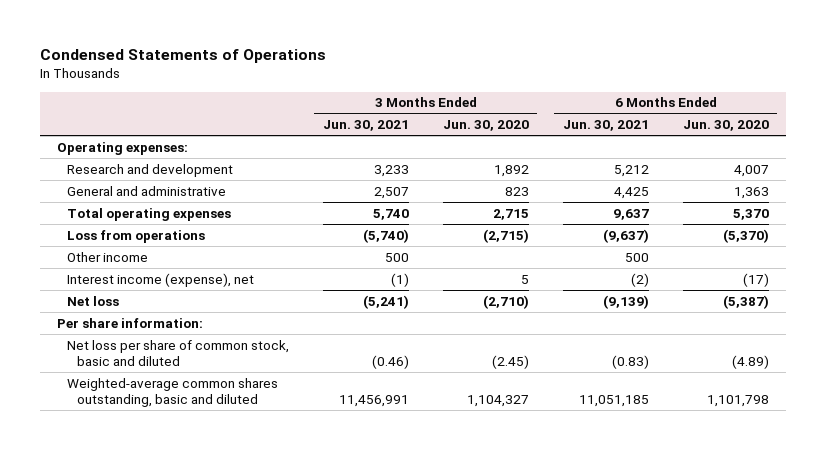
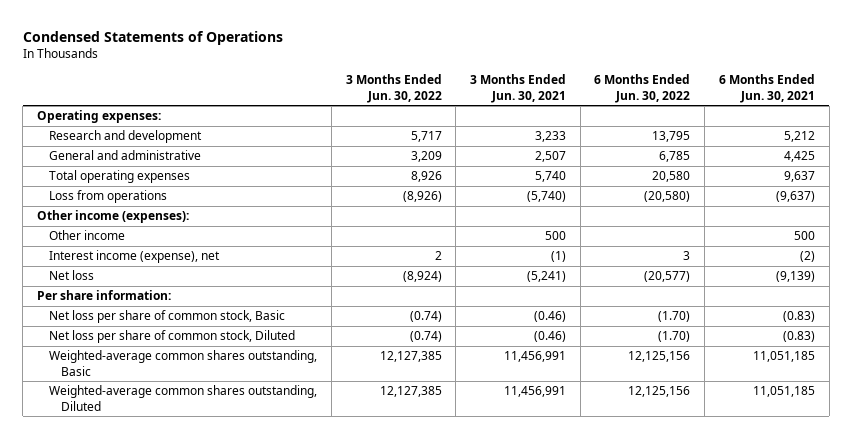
- | 3 Months Ended Jun. 30, 2021 | 3 Months Ended Jun. 30, 2020 | 6 Months Ended Jun. 30, 2021 | 6 Months Ended Jun. 30, 2020
+ | 3 Months Ended Jun. 30, 2022 | 3 Months Ended Jun. 30, 2021 | 6 Months Ended Jun. 30, 2022 | 6 Months Ended Jun. 30, 2021
+ Other income (expenses):
- Net loss per share of common stock, basic and diluted | (0.46) | (2.45) | (0.83) | (4.89)
- Weighted-average common shares outstanding, basic and diluted | 11,456,991 | 1,104,327 | 11,051,185 | 1,101,798
+ Net loss per share of common stock, Basic | (0.74) | (0.46) | (1.70) | (0.83)
+ Net loss per share of common stock, Diluted | (0.74) | (0.46) | (1.70) | (0.83)
+ Weighted-average common shares outstanding, Basic | 12,127,385 | 11,456,991 | 12,125,156 | 11,051,185
+ Weighted-average common shares outstanding, Diluted | 12,127,385 | 11,456,991 | 12,125,156 | 11,051,185

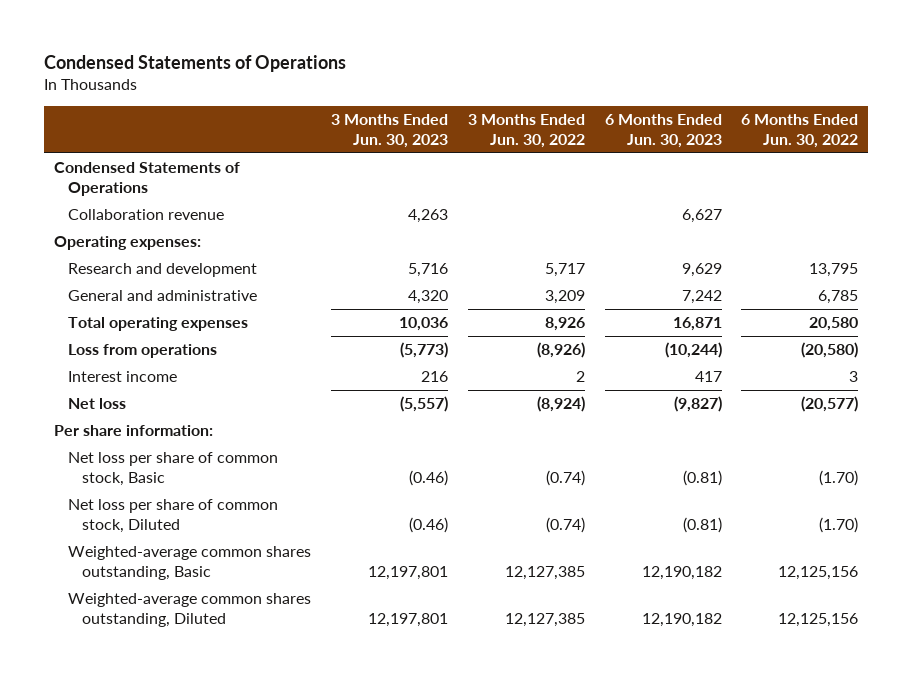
- | 3 Months Ended Jun. 30, 2022 | 3 Months Ended Jun. 30, 2021 | 6 Months Ended Jun. 30, 2022 | 6 Months Ended Jun. 30, 2021
+ | 3 Months Ended Jun. 30, 2023 | 3 Months Ended Jun. 30, 2022 | 6 Months Ended Jun. 30, 2023 | 6 Months Ended Jun. 30, 2022
+ Condensed Statements of Operations
+ Collaboration revenue | 4,263 | | 6,627 |
- Other income (expenses):
- Other income | | 500 | | 500
- Interest income (expense), net | 2 | (1) | 3 | (2)
+ Interest income | 216 | 2 | 417 | 3

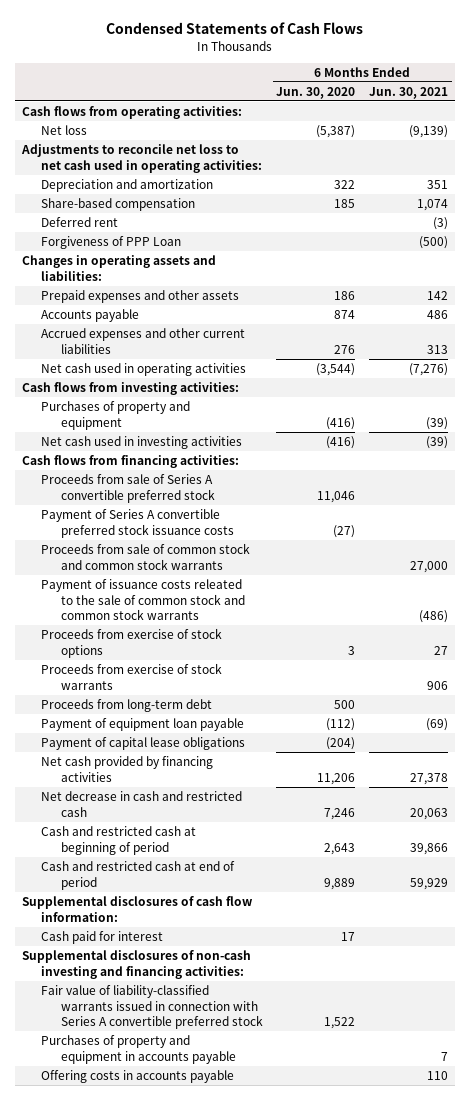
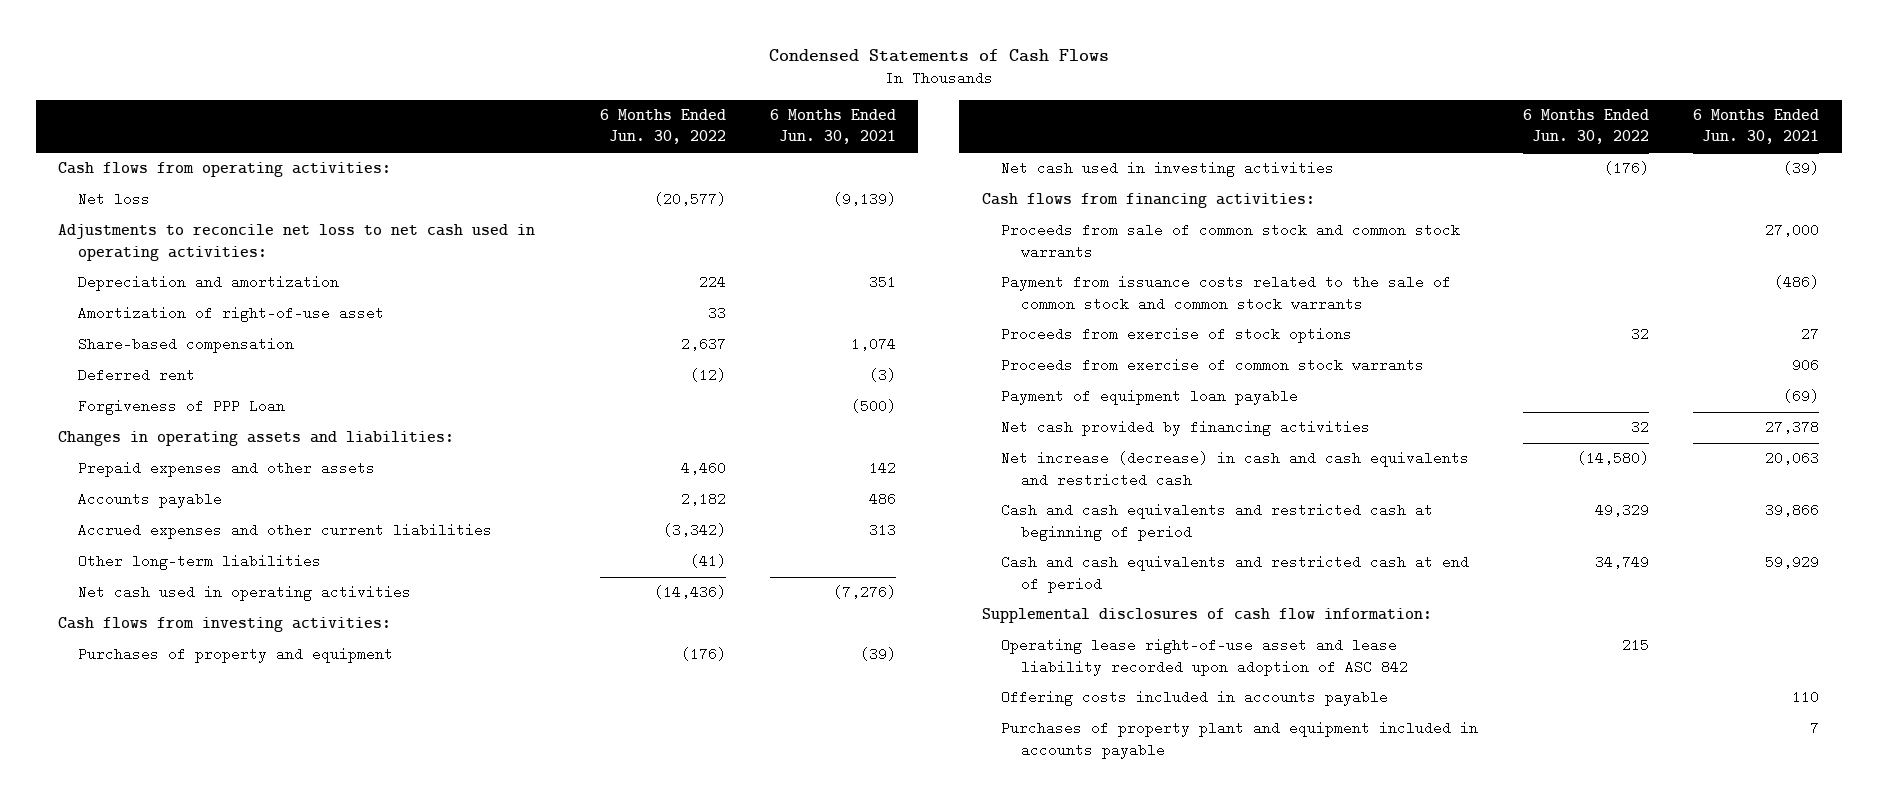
- | 6 Months Ended Jun. 30, 2020 | 6 Months Ended Jun. 30, 2021
+ | 6 Months Ended Jun. 30, 2022 | 6 Months Ended Jun. 30, 2021
+ Amortization of right-of-use asset | 33 |
+ Other long-term liabilities | (41) |
- Proceeds from sale of Series A convertible preferred stock | 11,046 |
- Payment of Series A convertible preferred stock issuance costs | (27) |
- Payment of issuance costs releated to the sale of common stock and common stock warrants | | (486)
+ Payment from issuance costs related to the sale of common stock and common stock warrants | | (486)
- Proceeds from exercise of stock warrants | | 906
- Proceeds from long-term debt | 500 |
+ Proceeds from exercise of common stock warrants | | 906
- Payment of capital lease obligations | (204) |
- Net decrease in cash and restricted cash | 7,246 | 20,063
- Cash and restricted cash at beginning of period | 2,643 | 39,866
- Cash and restricted cash at end of period | 9,889 | 59,929
+ Net increase (decrease) in cash and cash equivalents and restricted cash | (14,580) | 20,063
+ Cash and cash equivalents and restricted cash at beginning of period | 49,329 | 39,866
+ Cash and cash equivalents and restricted cash at end of period | 34,749 | 59,929
- Cash paid for interest | 17 |
- Supplemental disclosures of non-cash investing and financing activities:
- Fair value of liability-classified warrants issued in connection with Series A convertible preferred stock | 1,522 |
- Purchases of property and equipment in accounts payable | | 7
- Offering costs in accounts payable | | 110
+ Operating lease right-of-use asset and lease liability recorded upon adoption of ASC 842 | 215 |
+ Offering costs included in accounts payable | | 110
+ Purchases of property plant and equipment included in accounts payable | | 7

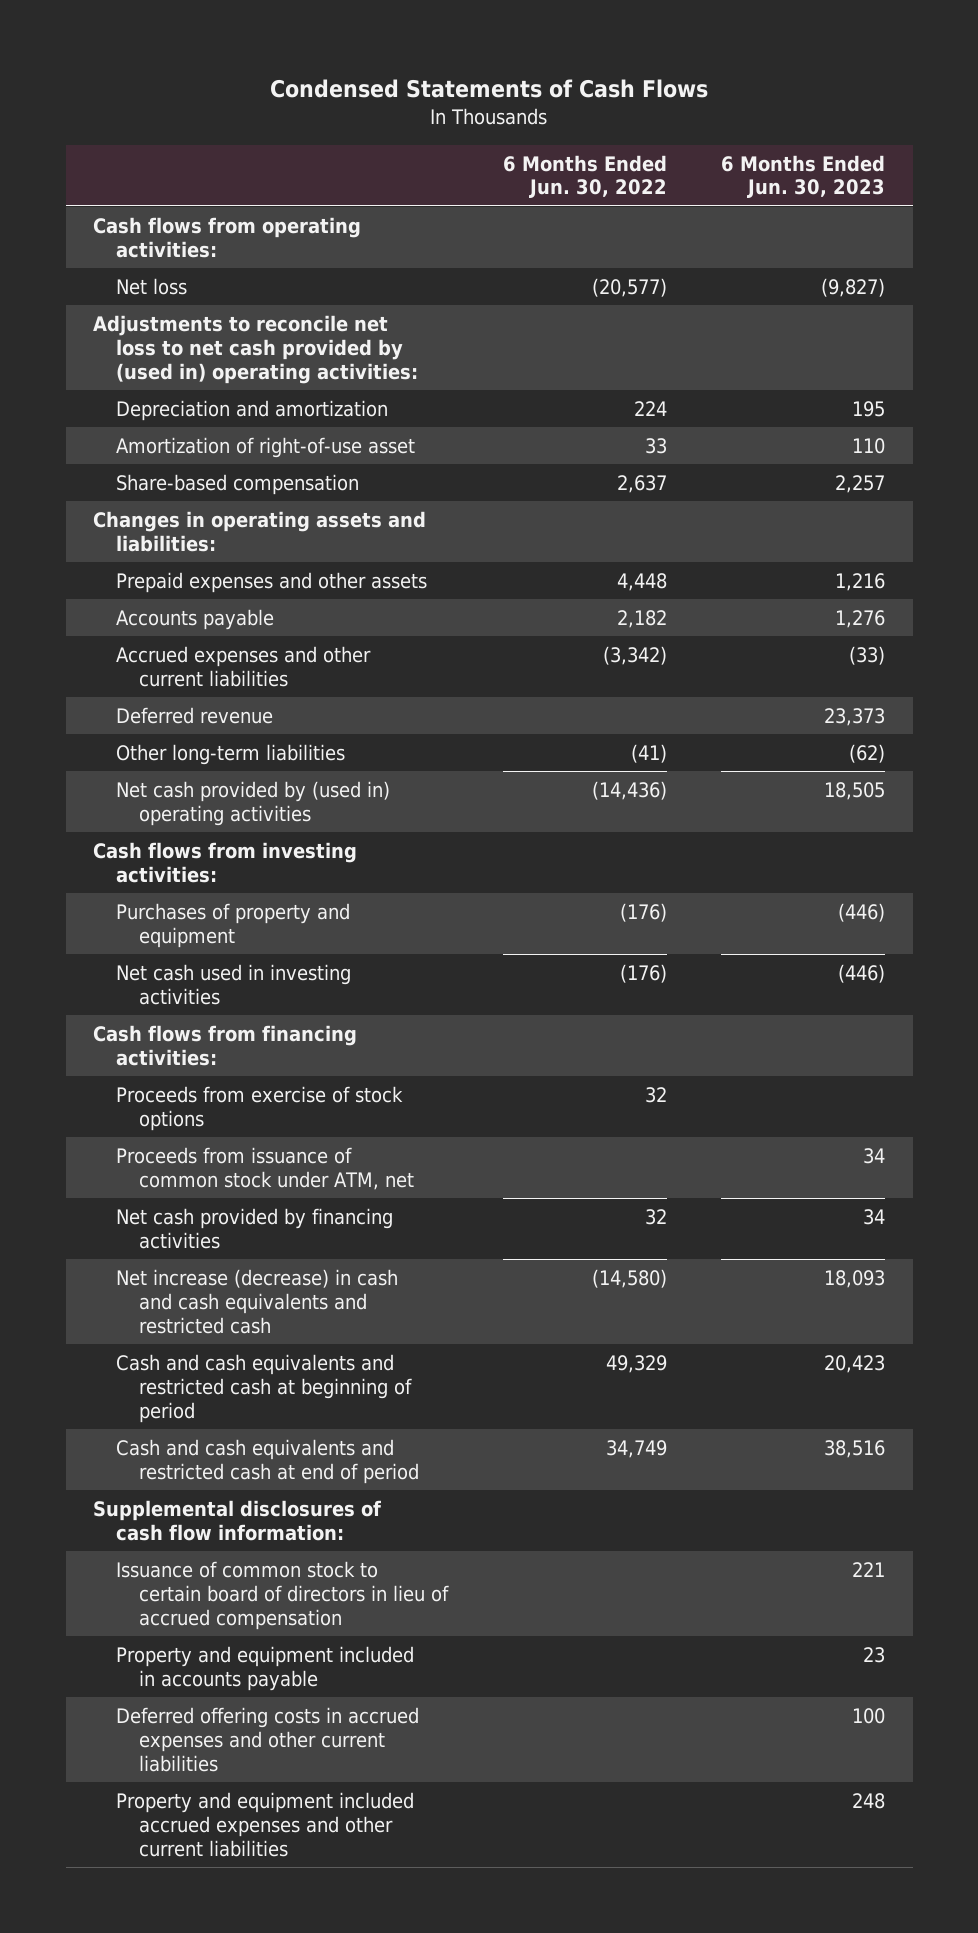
- | 6 Months Ended Jun. 30, 2022 | 6 Months Ended Jun. 30, 2021
+ | 6 Months Ended Jun. 30, 2022 | 6 Months Ended Jun. 30, 2023
- Adjustments to reconcile net loss to net cash used in operating activities:
+ Adjustments to reconcile net loss to net cash provided by (used in) operating activities:
- Deferred rent | (12) | (3)
- Forgiveness of PPP Loan | | (500)
- Prepaid expenses and other assets | 4,460 | 142
+ Prepaid expenses and other assets | 4,448 | 1,216
+ Deferred revenue | | 23,373
- Net cash used in operating activities | (14,436) | (7,276)
+ Net cash provided by (used in) operating activities | (14,436) | 18,505
- Proceeds from sale of common stock and common stock warrants | | 27,000
- Payment from issuance costs related to the sale of common stock and common stock warrants | | (486)
- Proceeds from exercise of common stock warrants | | 906
- Payment of equipment loan payable | | (69)
+ Proceeds from issuance of common stock under ATM, net | | 34
- Operating lease right-of-use asset and lease liability recorded upon adoption of ASC 842 | 215 |
- Offering costs included in accounts payable | | 110
- Purchases of property plant and equipment included in accounts payable | | 7
+ Issuance of common stock to certain board of directors in lieu of accrued compensation | | 221
+ Property and equipment included in accounts payable | | 23
+ Deferred offering costs in accrued expenses and other current liabilities | | 100
+ Property and equipment included accrued expenses and other current liabilities | | 248

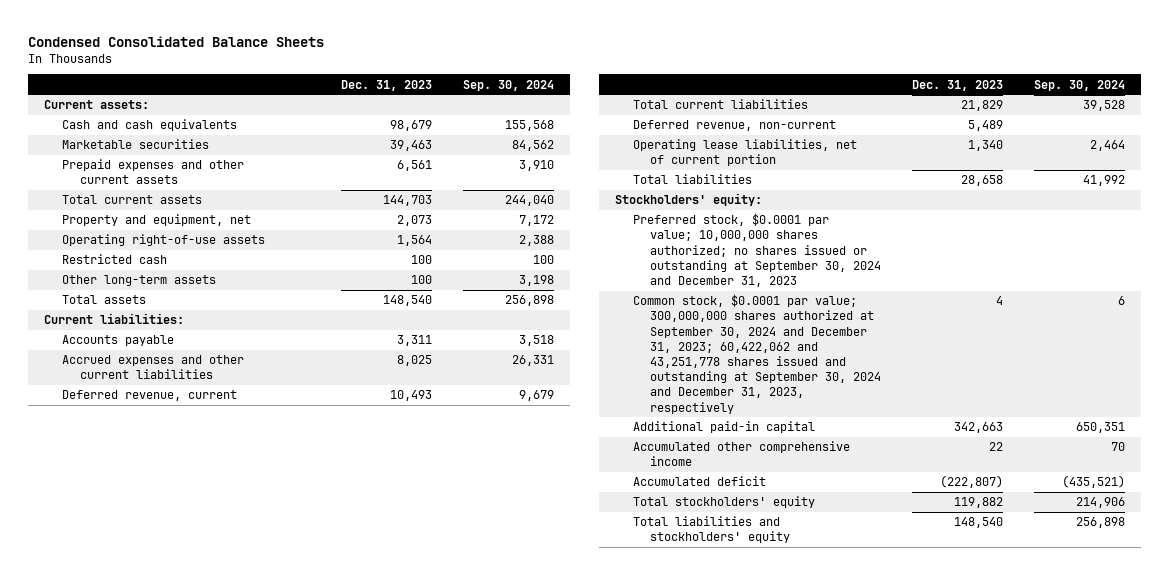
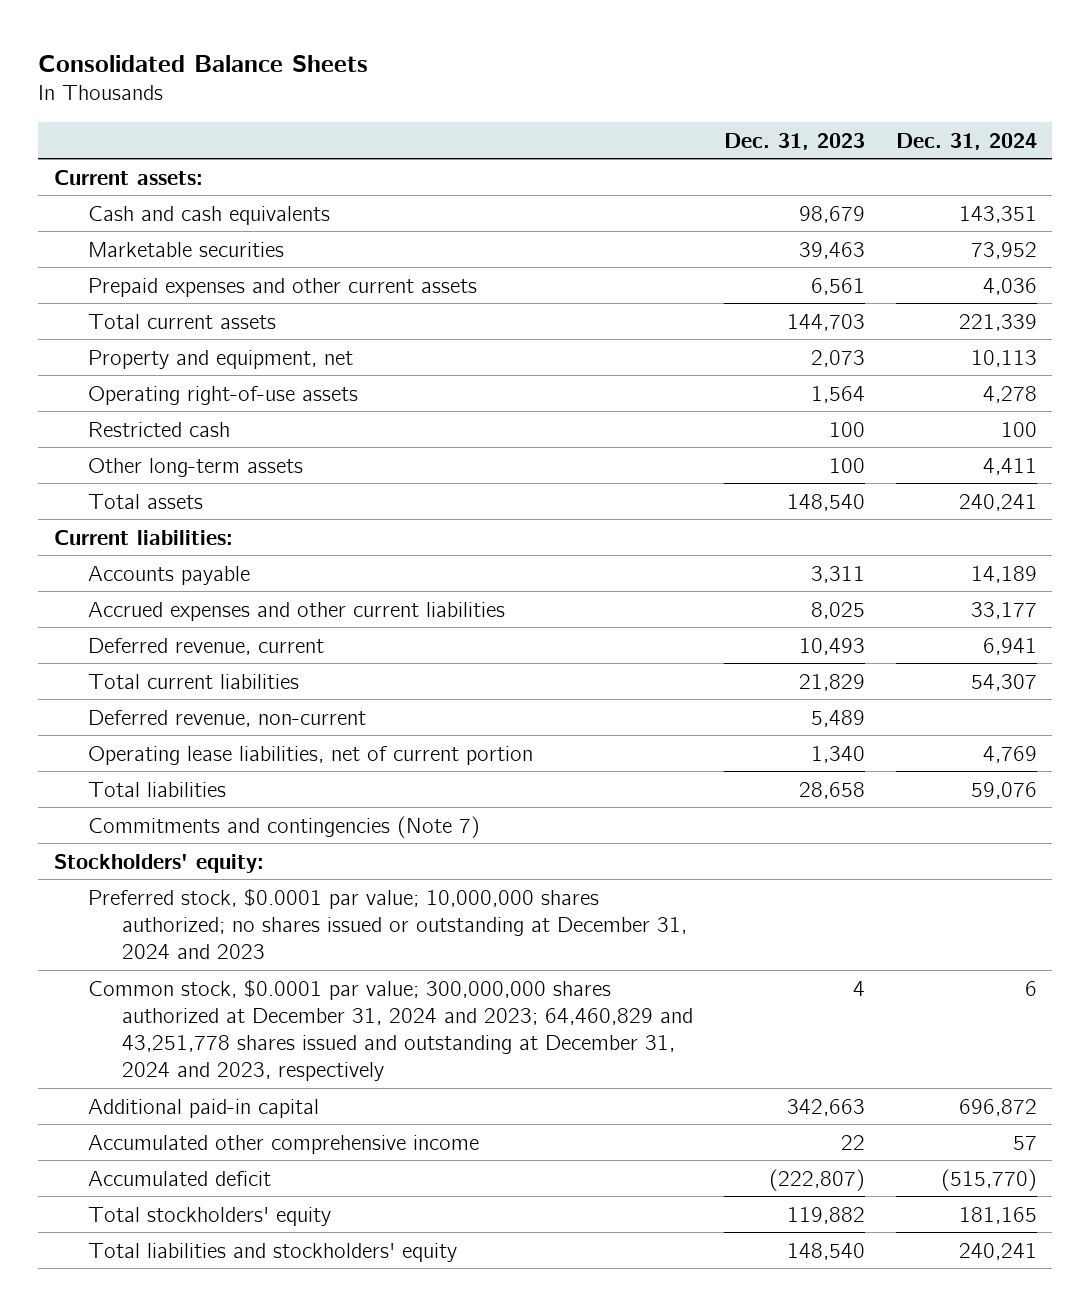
- Condensed Consolidated Balance Sheets
+ Consolidated Balance Sheets
- | Dec. 31, 2023 | Sep. 30, 2024
+ | Dec. 31, 2023 | Dec. 31, 2024
+ Commitments and contingencies (Note 7)
- Preferred stock, $0.0001 par value; 10,000,000 shares authorized; no shares issued or outstanding at September 30, 2024 and December 31, 2023
- Common stock, $0.0001 par value; 300,000,000 shares authorized at September 30, 2024 and December 31, 2023; 60,422,062 and 43,251,778 shares issued and outstanding at September 30, 2024 and December 31, 2023, respectively | 4 | 6
+ Preferred stock, $0.0001 par value; 10,000,000 shares authorized; no shares issued or outstanding at December 31, 2024 and 2023
+ Common stock, $0.0001 par value; 300,000,000 shares authorized at December 31, 2024 and 2023; 64,460,829 and 43,251,778 shares issued and outstanding at December 31, 2024 and 2023, respectively | 4 | 6

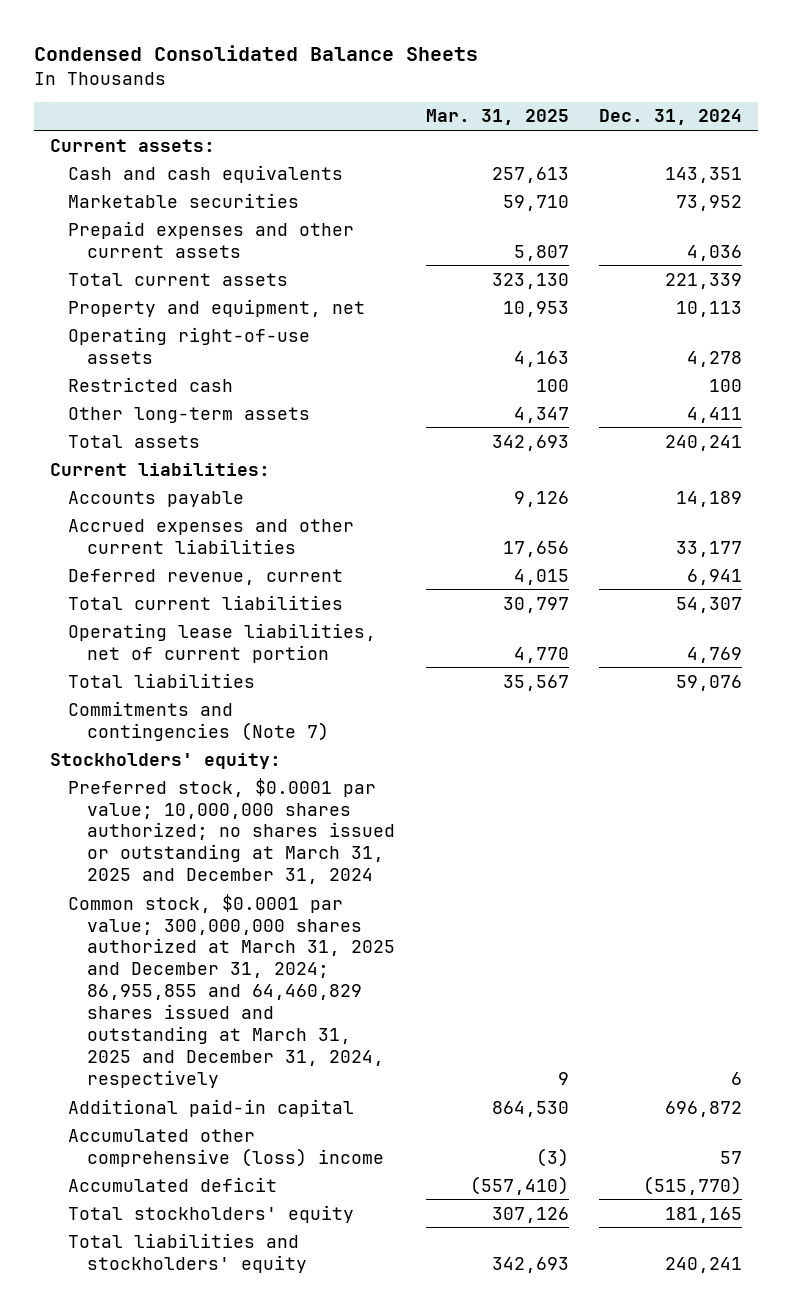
- Consolidated Balance Sheets
+ Condensed Consolidated Balance Sheets
- | Dec. 31, 2023 | Dec. 31, 2024
+ | Mar. 31, 2025 | Dec. 31, 2024
- Deferred revenue, non-current | 5,489 |
- Preferred stock, $0.0001 par value; 10,000,000 shares authorized; no shares issued or outstanding at December 31, 2024 and 2023
- Common stock, $0.0001 par value; 300,000,000 shares authorized at December 31, 2024 and 2023; 64,460,829 and 43,251,778 shares issued and outstanding at December 31, 2024 and 2023, respectively | 4 | 6
+ Preferred stock, $0.0001 par value; 10,000,000 shares authorized; no shares issued or outstanding at March 31, 2025 and December 31, 2024
+ Common stock, $0.0001 par value; 300,000,000 shares authorized at March 31, 2025 and December 31, 2024; 86,955,855 and 64,460,829 shares issued and outstanding at March 31, 2025 and December 31, 2024, respectively | 9 | 6
- Accumulated other comprehensive income | 22 | 57
+ Accumulated other comprehensive (loss) income | (3) | 57

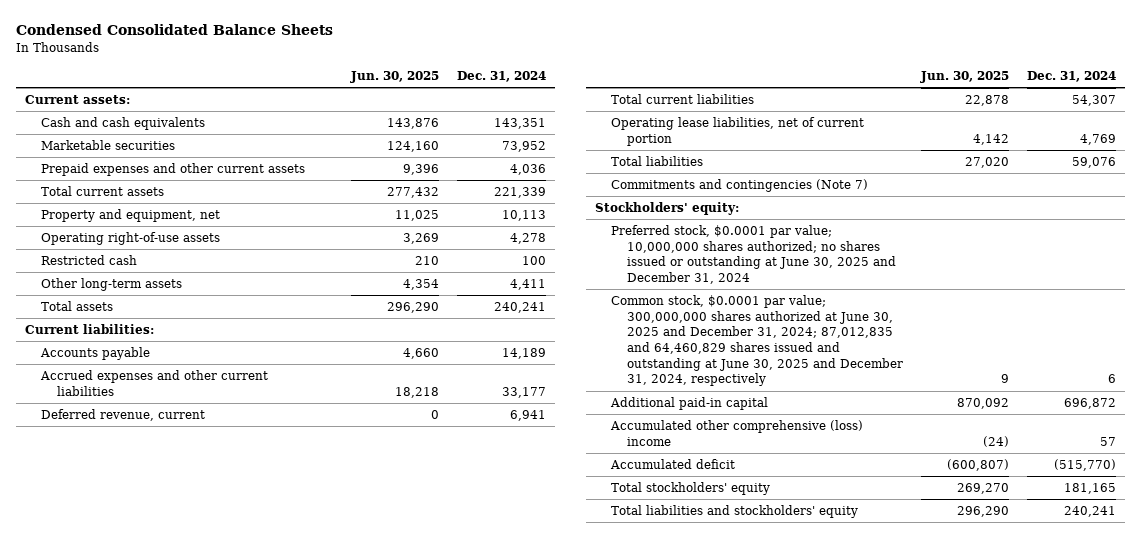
- | Mar. 31, 2025 | Dec. 31, 2024
+ | Jun. 30, 2025 | Dec. 31, 2024
- Preferred stock, $0.0001 par value; 10,000,000 shares authorized; no shares issued or outstanding at March 31, 2025 and December 31, 2024
- Common stock, $0.0001 par value; 300,000,000 shares authorized at March 31, 2025 and December 31, 2024; 86,955,855 and 64,460,829 shares issued and outstanding at March 31, 2025 and December 31, 2024, respectively | 9 | 6
+ Preferred stock, $0.0001 par value; 10,000,000 shares authorized; no shares issued or outstanding at June 30, 2025 and December 31, 2024
+ Common stock, $0.0001 par value; 300,000,000 shares authorized at June 30, 2025 and December 31, 2024; 87,012,835 and 64,460,829 shares issued and outstanding at June 30, 2025 and December 31, 2024, respectively | 9 | 6

